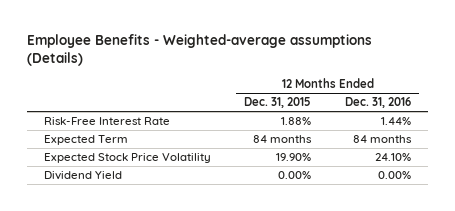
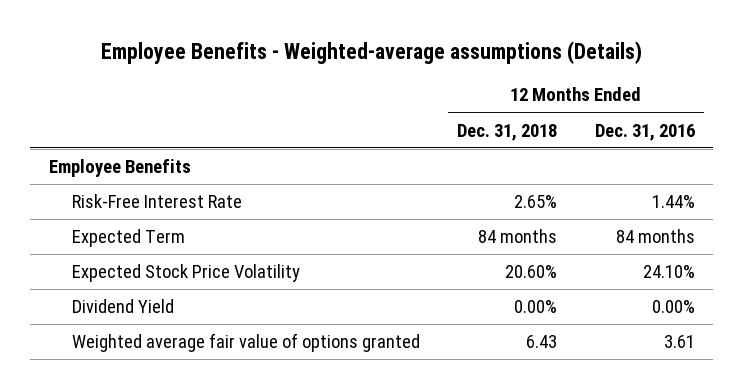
- | 12 Months Ended Dec. 31, 2015 | 12 Months Ended Dec. 31, 2016
+ | 12 Months Ended Dec. 31, 2018 | 12 Months Ended Dec. 31, 2016
+ Employee Benefits
+ Weighted average fair value of options granted | 6.43 | 3.61

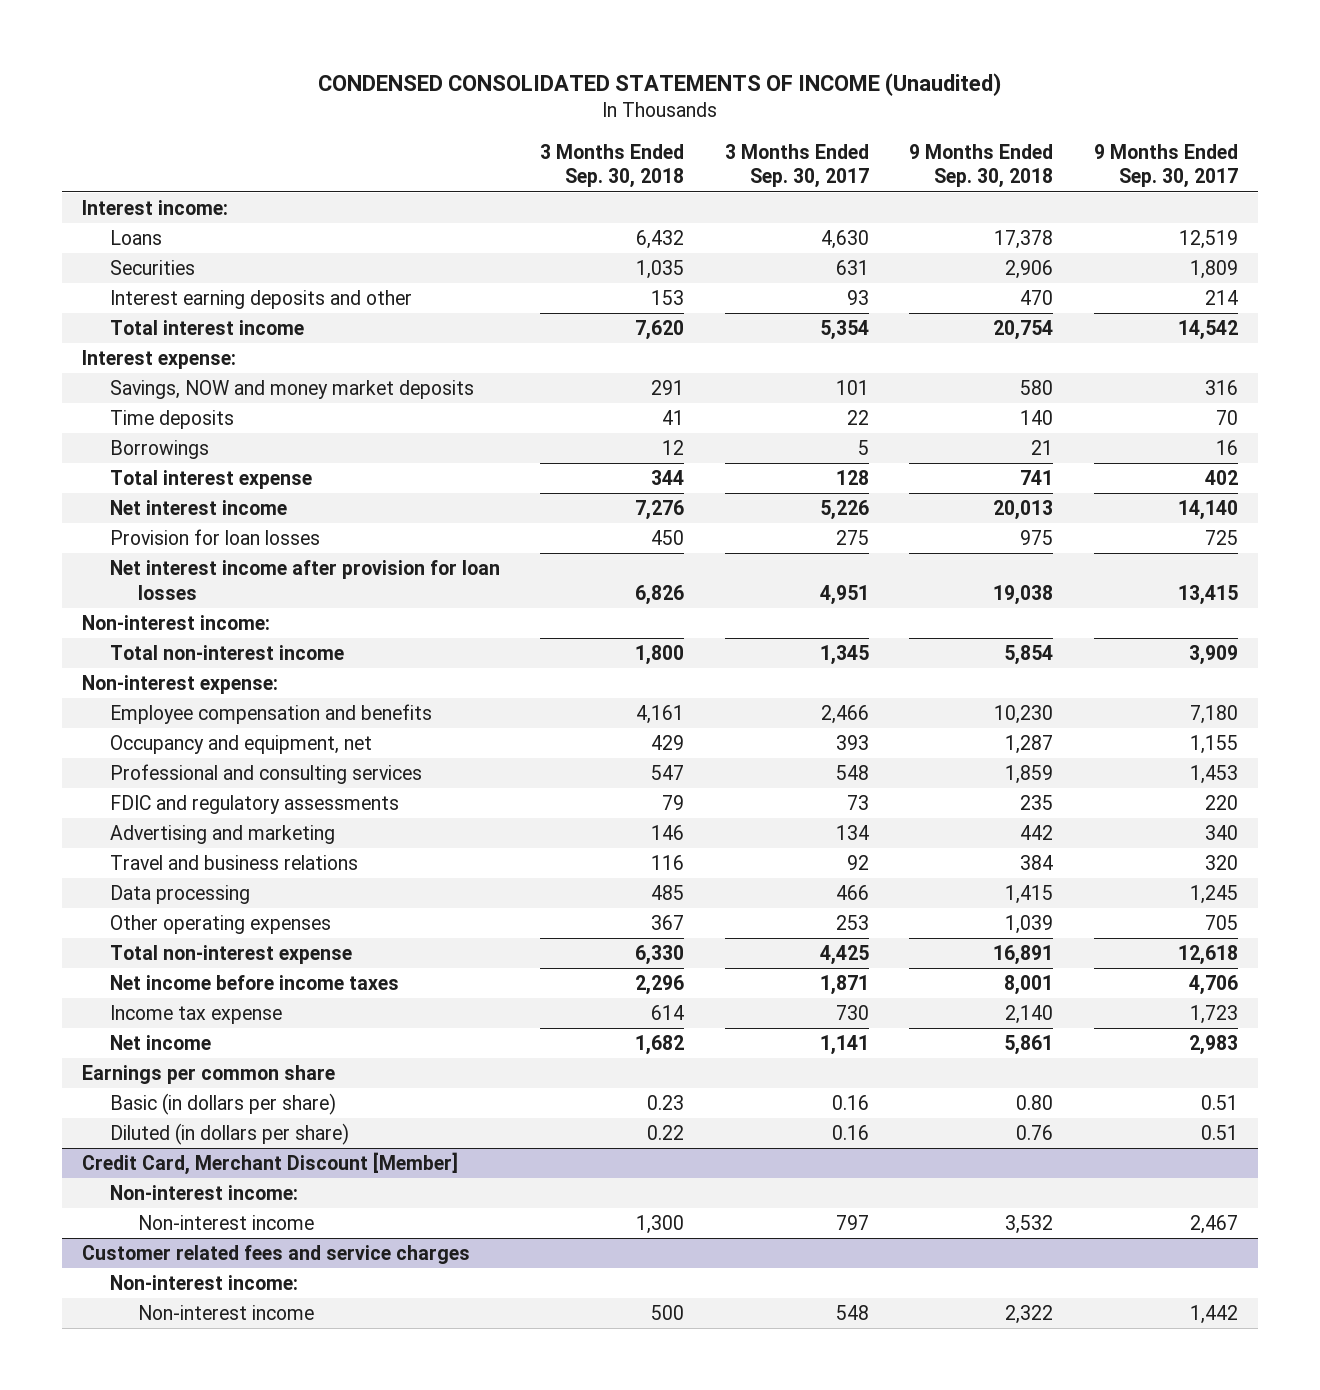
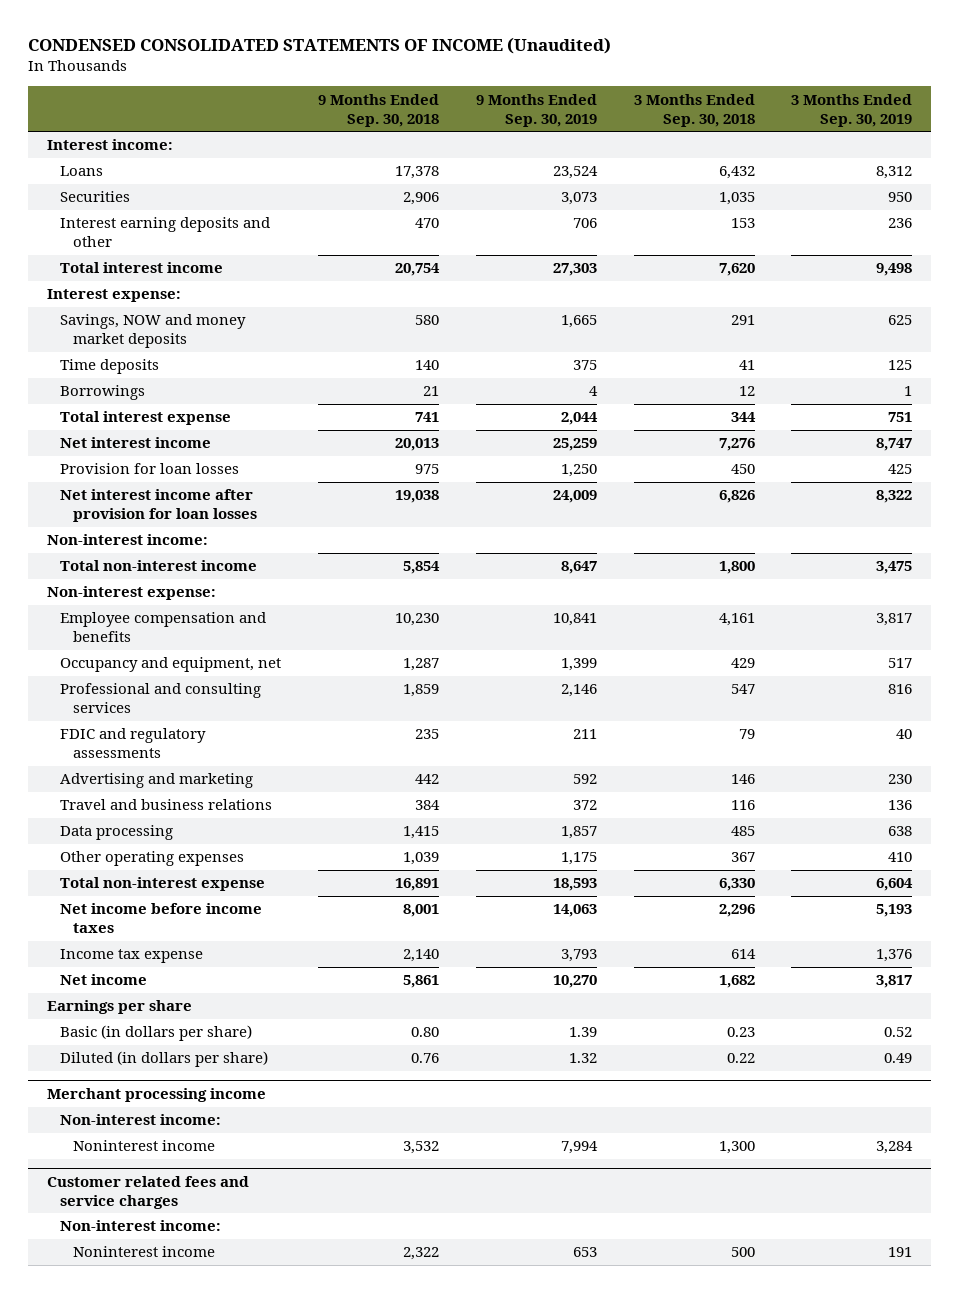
- | 3 Months Ended Sep. 30, 2018 | 3 Months Ended Sep. 30, 2017 | 9 Months Ended Sep. 30, 2018 | 9 Months Ended Sep. 30, 2017
+ | 9 Months Ended Sep. 30, 2018 | 9 Months Ended Sep. 30, 2019 | 3 Months Ended Sep. 30, 2018 | 3 Months Ended Sep. 30, 2019
- Earnings per common share
+ Earnings per share
- Credit Card, Merchant Discount [Member]
+ Merchant processing income
- Non-interest income | 1,300 | 797 | 3,532 | 2,467
+ Noninterest income | 3,532 | 7,994 | 1,300 | 3,284
@ Customer related fees and service charges
- Non-interest income | 500 | 548 | 2,322 | 1,442
+ Noninterest income | 2,322 | 653 | 500 | 191

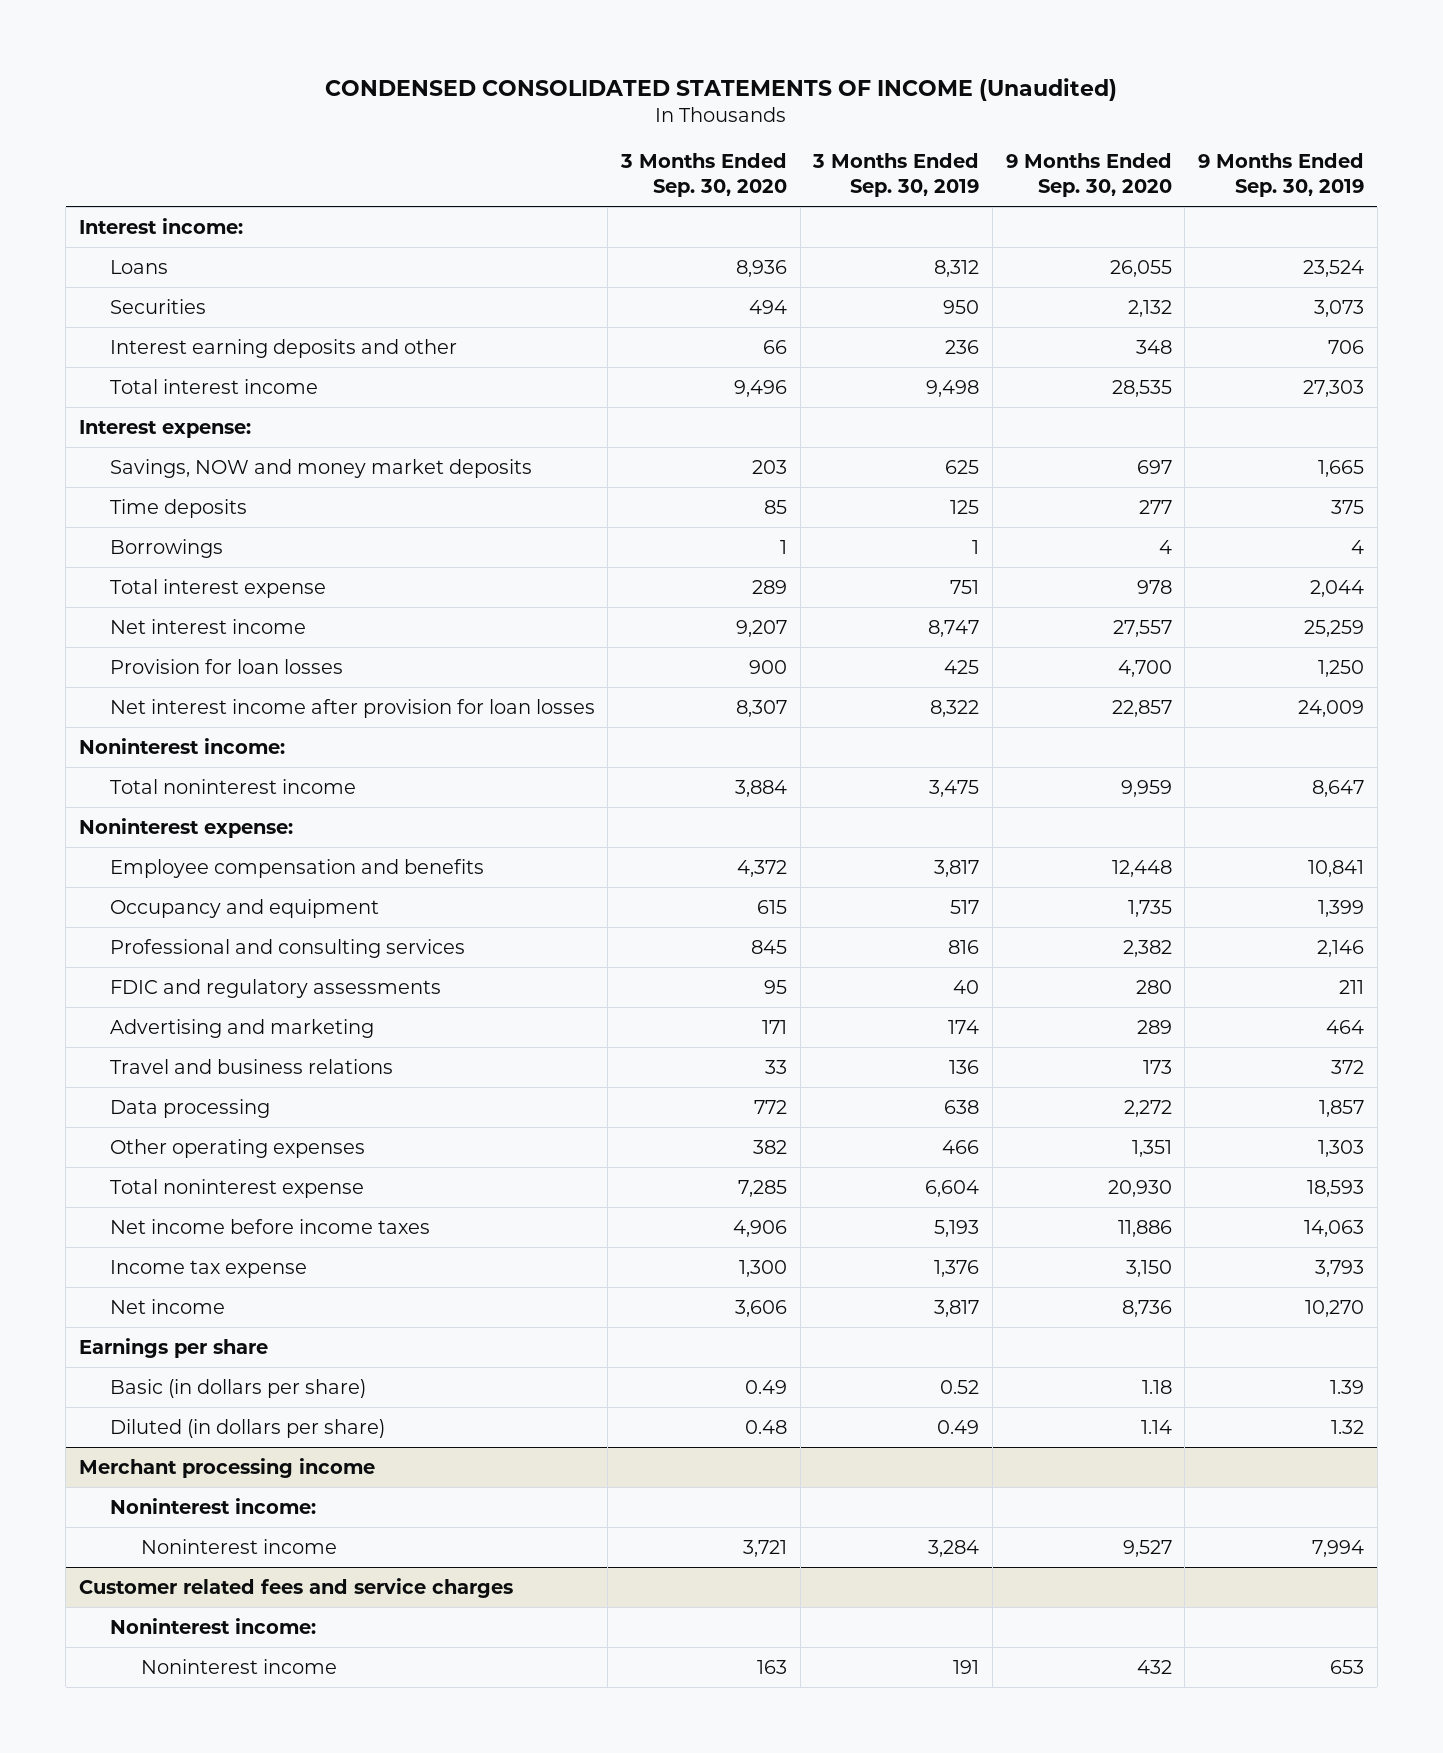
- | 9 Months Ended Sep. 30, 2018 | 9 Months Ended Sep. 30, 2019 | 3 Months Ended Sep. 30, 2018 | 3 Months Ended Sep. 30, 2019
+ | 3 Months Ended Sep. 30, 2020 | 3 Months Ended Sep. 30, 2019 | 9 Months Ended Sep. 30, 2020 | 9 Months Ended Sep. 30, 2019
- Non-interest income:
- Total non-interest income | 5,854 | 8,647 | 1,800 | 3,475
- Non-interest expense:
+ Noninterest income:
+ Total noninterest income | 3,884 | 3,475 | 9,959 | 8,647
+ Noninterest expense:
- Occupancy and equipment, net | 1,287 | 1,399 | 429 | 517
+ Occupancy and equipment | 615 | 517 | 1,735 | 1,399
- Advertising and marketing | 442 | 592 | 146 | 230
+ Advertising and marketing | 171 | 174 | 289 | 464
- Other operating expenses | 1,039 | 1,175 | 367 | 410
- Total non-interest expense | 16,891 | 18,593 | 6,330 | 6,604
+ Other operating expenses | 382 | 466 | 1,351 | 1,303
+ Total noninterest expense | 7,285 | 6,604 | 20,930 | 18,593
@ Merchant processing income
- Non-interest income:
+ Noninterest income:
@ Customer related fees and service charges
- Non-interest income:
+ Noninterest income:

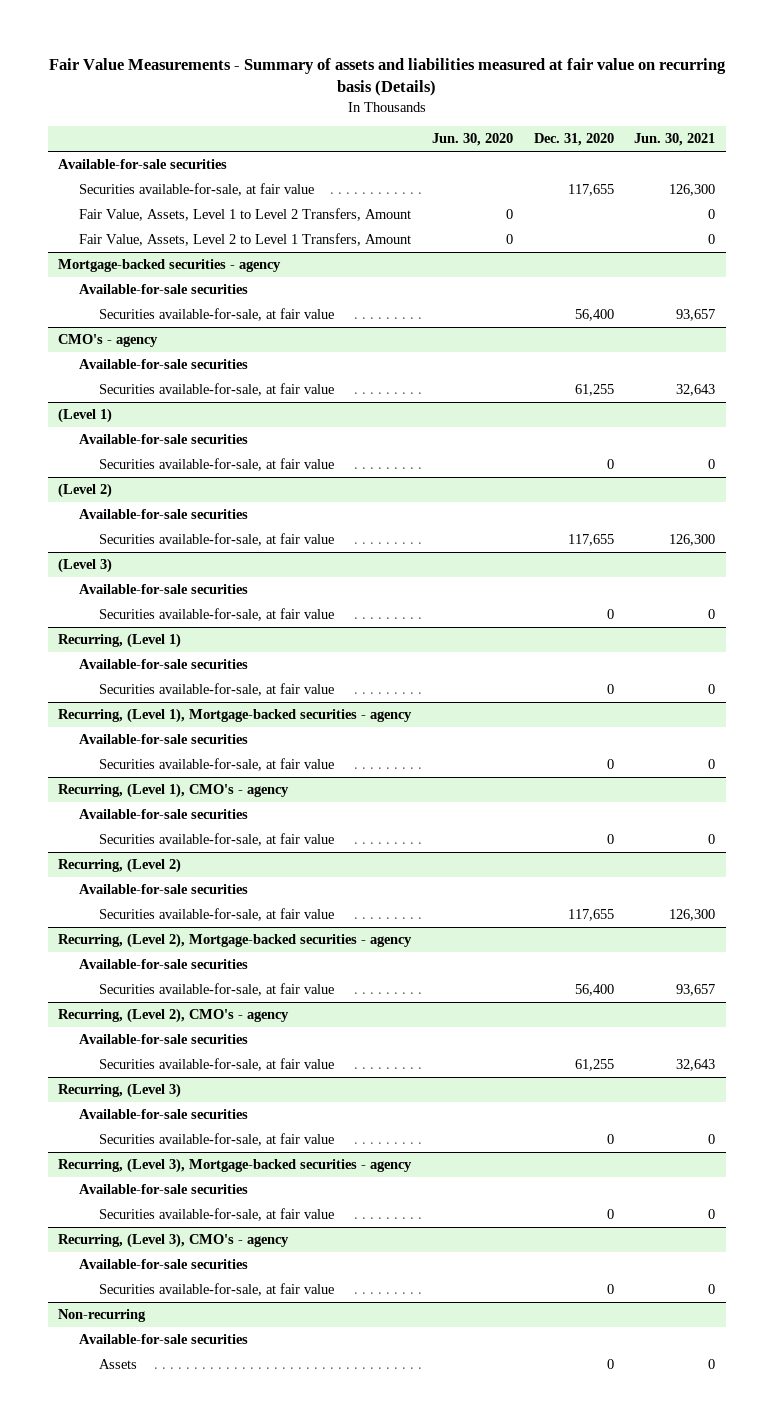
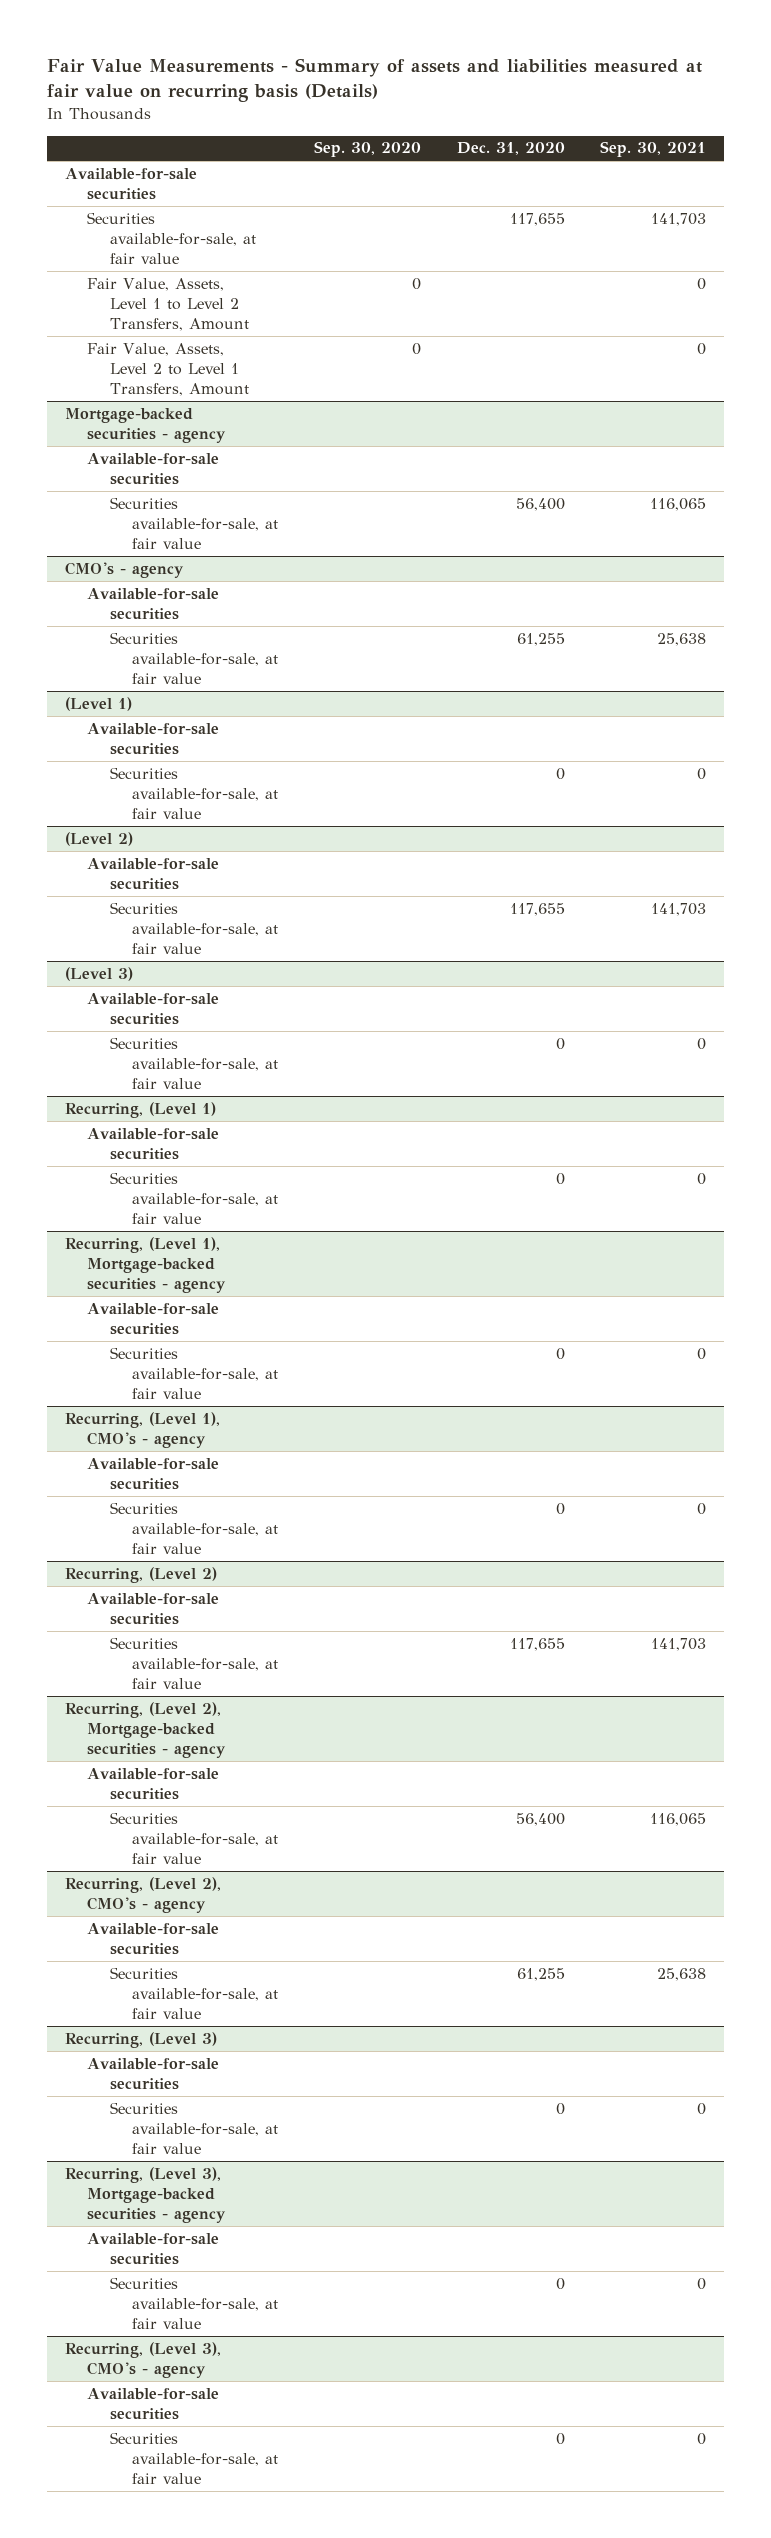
- | Jun. 30, 2020 | Dec. 31, 2020 | Jun. 30, 2021
+ | Sep. 30, 2020 | Dec. 31, 2020 | Sep. 30, 2021
- Non-recurring
- Available-for-sale securities
- Assets | | 0 | 0

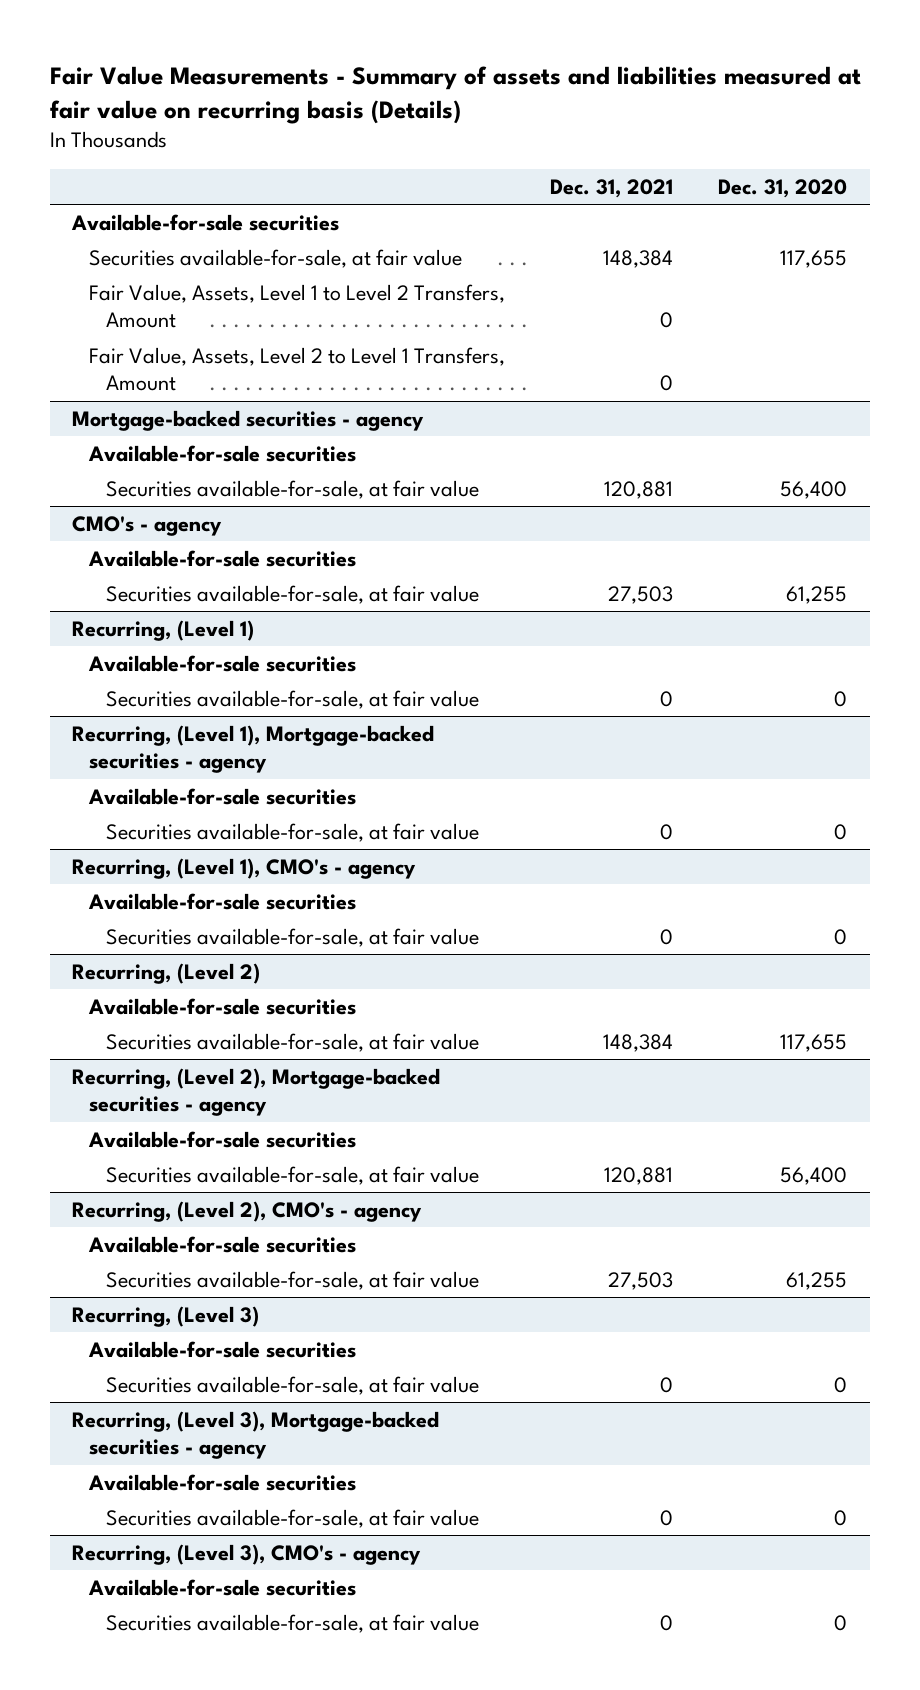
- | Sep. 30, 2020 | Dec. 31, 2020 | Sep. 30, 2021
+ | Dec. 31, 2021 | Dec. 31, 2020
- (Level 1)
- Available-for-sale securities
- Securities available-for-sale, at fair value | | 0 | 0
- (Level 2)
- Available-for-sale securities
- Securities available-for-sale, at fair value | | 117,655 | 141,703
- (Level 3)
- Available-for-sale securities
- Securities available-for-sale, at fair value | | 0 | 0

